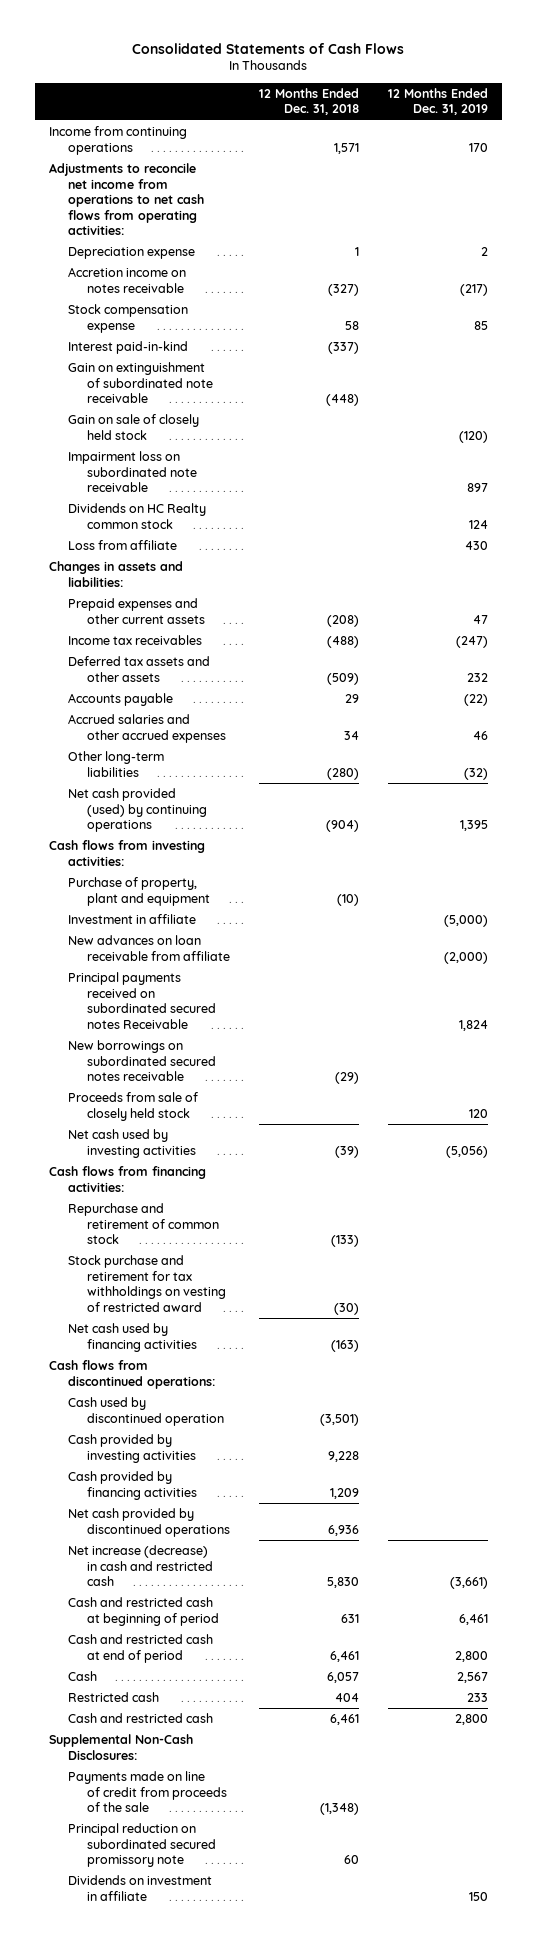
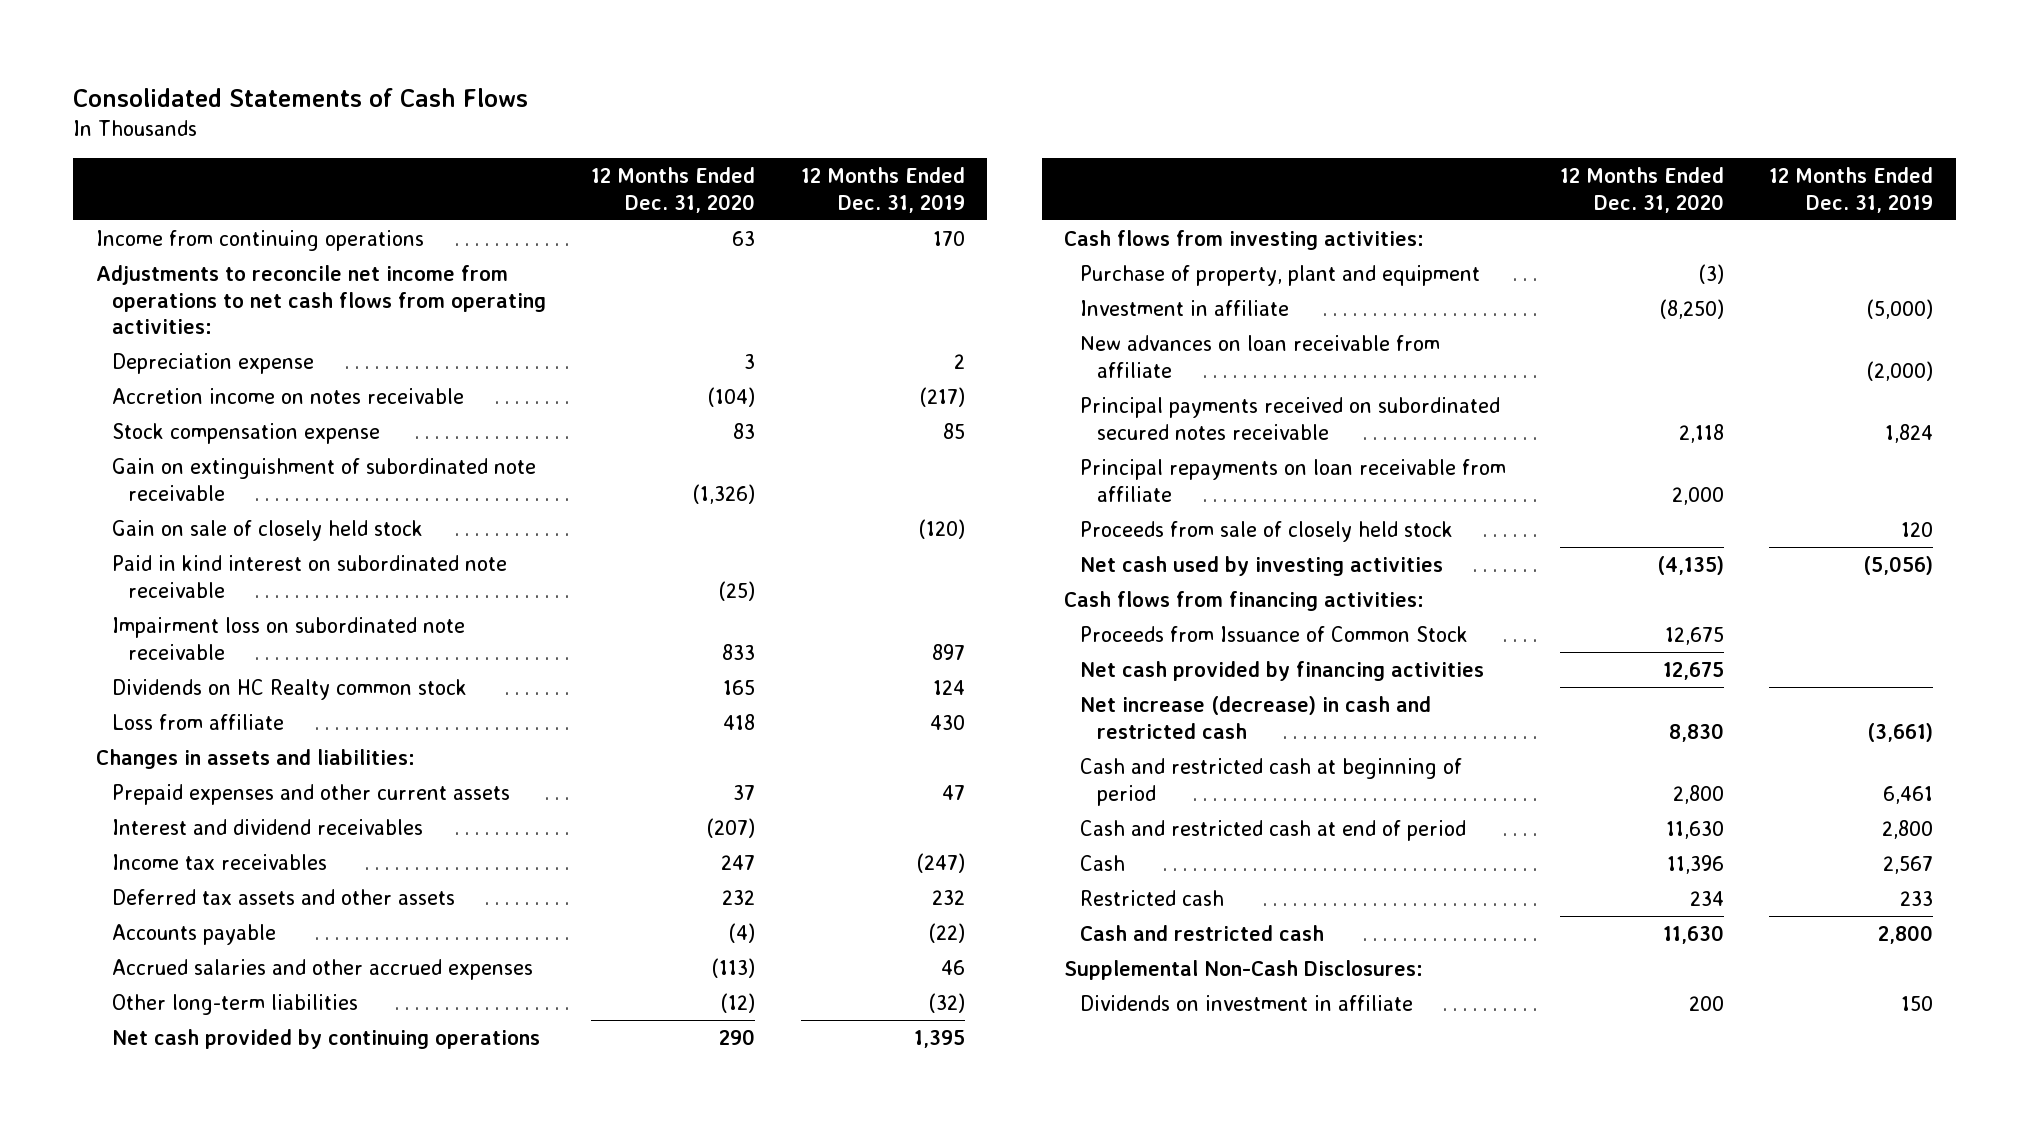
- | 12 Months Ended Dec. 31, 2018 | 12 Months Ended Dec. 31, 2019
+ | 12 Months Ended Dec. 31, 2020 | 12 Months Ended Dec. 31, 2019
- Interest paid-in-kind | (337) |
+ Paid in kind interest on subordinated note receivable | (25) |
+ Interest and dividend receivables | (207) |
- Net cash provided (used) by continuing operations | (904) | 1,395
+ Net cash provided by continuing operations | 290 | 1,395
- Principal payments received on subordinated secured notes Receivable | | 1,824
- New borrowings on subordinated secured notes receivable | (29) |
+ Principal payments received on subordinated secured notes receivable | 2,118 | 1,824
+ Principal repayments on loan receivable from affiliate | 2,000 |
- Repurchase and retirement of common stock | (133) |
- Stock purchase and retirement for tax withholdings on vesting of restricted award | (30) |
- Net cash used by financing activities | (163) |
- Cash flows from discontinued operations:
- Cash used by discontinued operation | (3,501) |
- Cash provided by investing activities | 9,228 |
- Cash provided by financing activities | 1,209 |
- Net cash provided by discontinued operations | 6,936 |
+ Proceeds from Issuance of Common Stock | 12,675 |
+ Net cash provided by financing activities | 12,675 |
- Payments made on line of credit from proceeds of the sale | (1,348) |
- Principal reduction on subordinated secured promissory note | 60 |

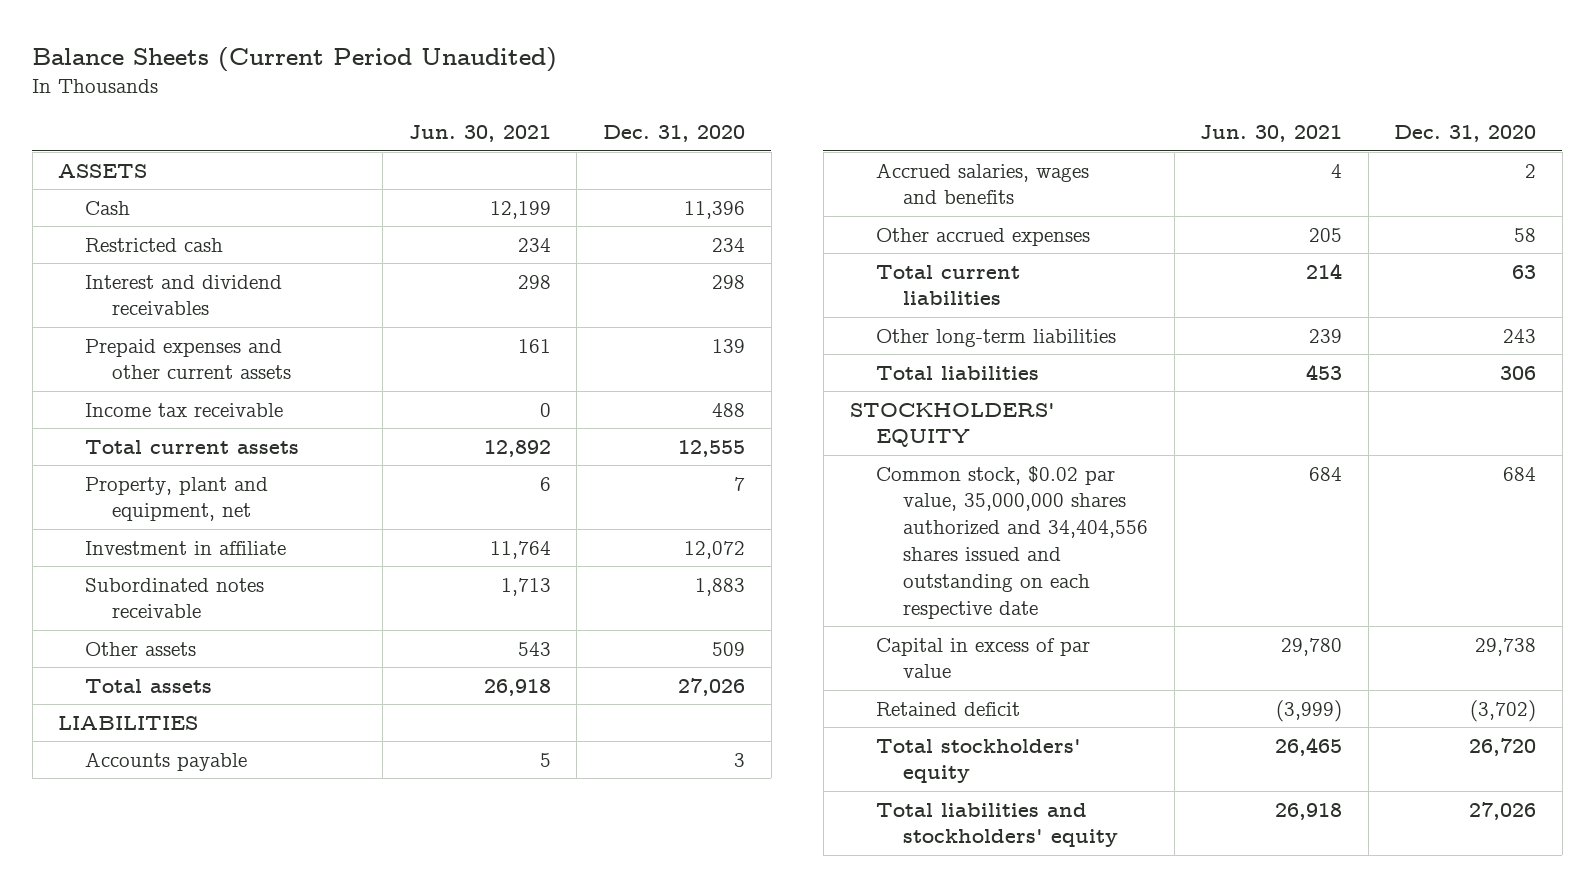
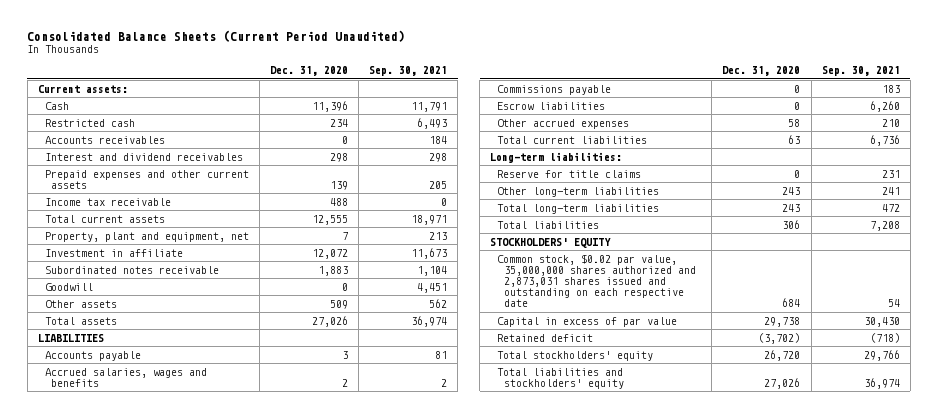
- Balance Sheets (Current Period Unaudited)
+ Consolidated Balance Sheets (Current Period Unaudited)
- | Jun. 30, 2021 | Dec. 31, 2020
+ | Dec. 31, 2020 | Sep. 30, 2021
- ASSETS
+ Current assets:
+ Accounts receivables | 0 | 184
+ Goodwill | 0 | 4,451
+ Commissions payable | 0 | 183
+ Escrow liabilities | 0 | 6,260
+ Long-term liabilities:
+ Reserve for title claims | 0 | 231
+ Total long-term liabilities | 243 | 472
- Common stock, $0.02 par value, 35,000,000 shares authorized and 34,404,556 shares issued and outstanding on each respective date | 684 | 684
+ Common stock, $0.02 par value, 35,000,000 shares authorized and 2,873,031 shares issued and outstanding on each respective date | 684 | 54

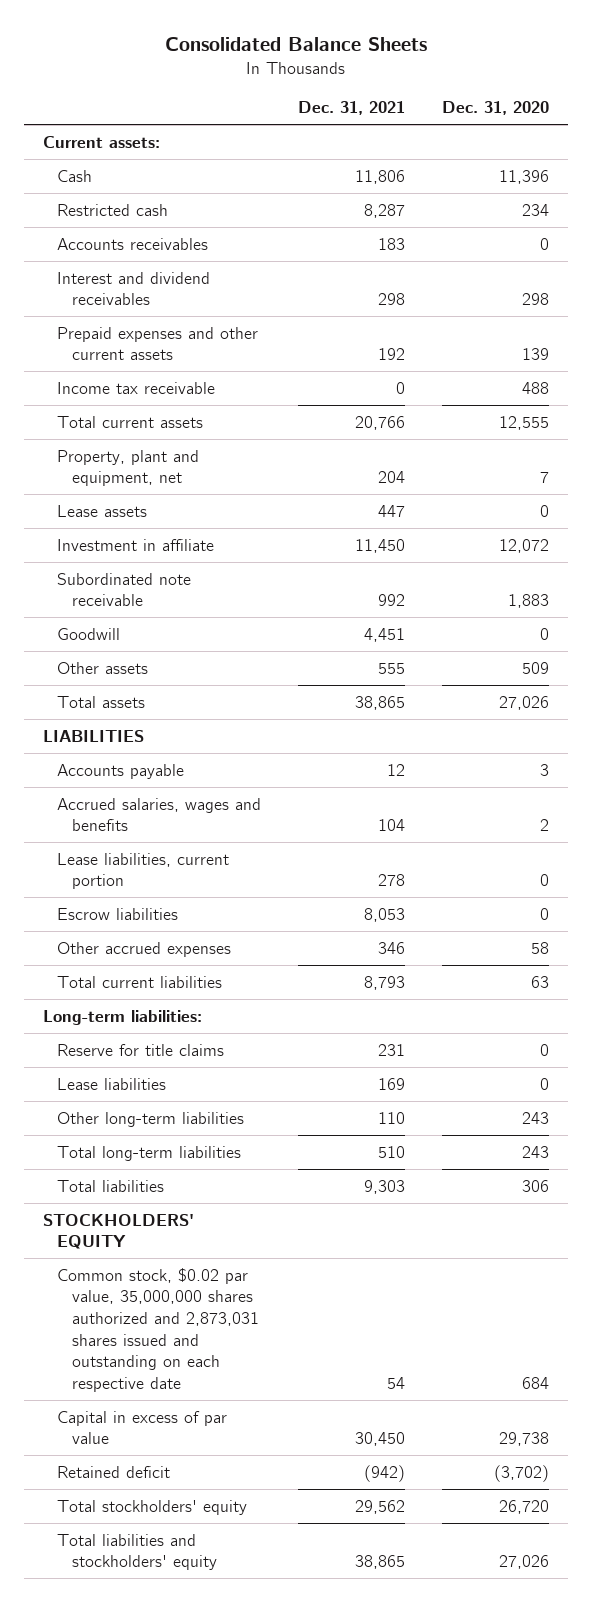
- Consolidated Balance Sheets (Current Period Unaudited)
+ Consolidated Balance Sheets
- | Dec. 31, 2020 | Sep. 30, 2021
+ | Dec. 31, 2021 | Dec. 31, 2020
+ Lease assets | 447 | 0
- Subordinated notes receivable | 1,883 | 1,104
+ Subordinated note receivable | 992 | 1,883
- Commissions payable | 0 | 183
+ Lease liabilities, current portion | 278 | 0
+ Lease liabilities | 169 | 0

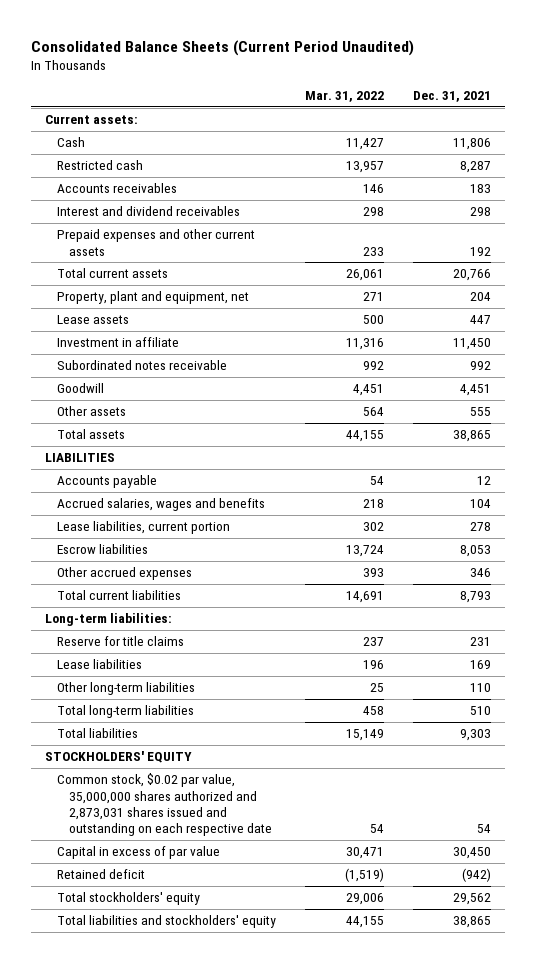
- Consolidated Balance Sheets
+ Consolidated Balance Sheets (Current Period Unaudited)
- | Dec. 31, 2021 | Dec. 31, 2020
+ | Mar. 31, 2022 | Dec. 31, 2021
- Income tax receivable | 0 | 488
- Subordinated note receivable | 992 | 1,883
+ Subordinated notes receivable | 992 | 992

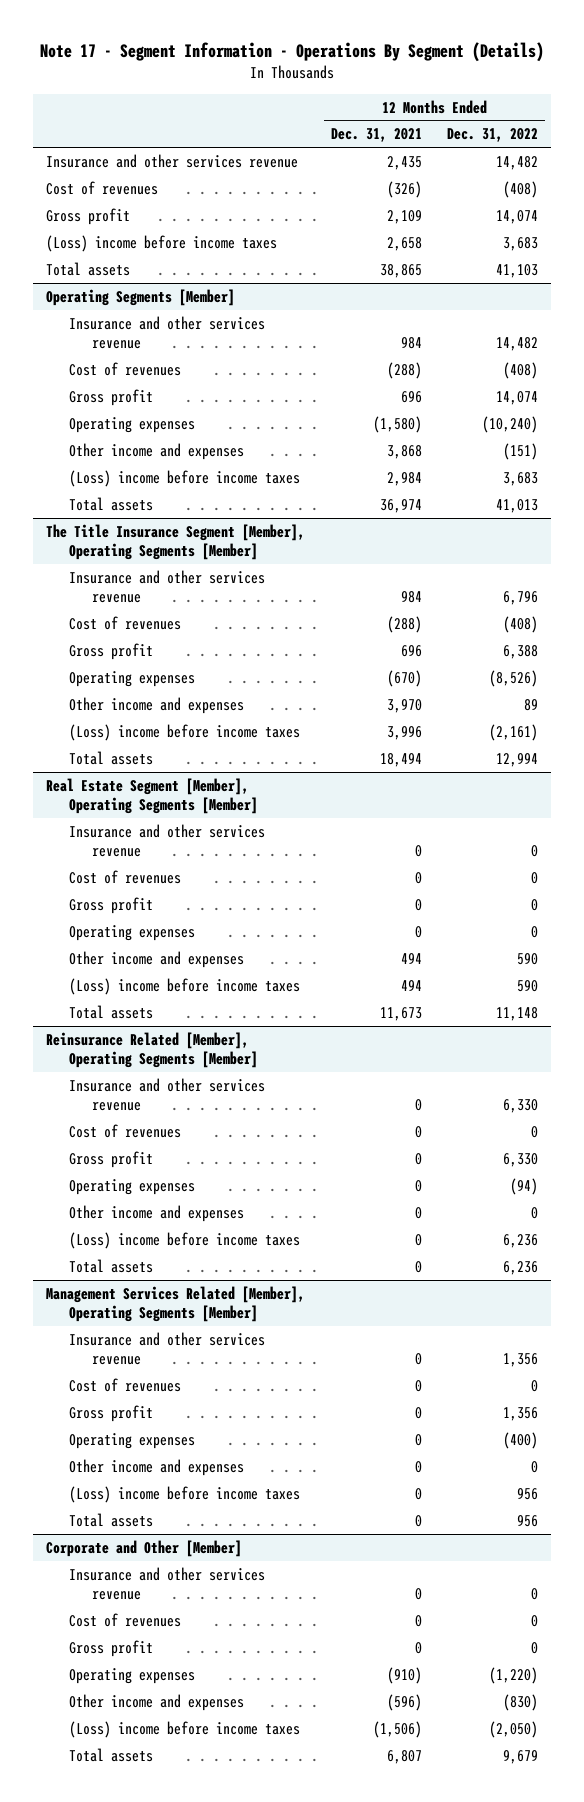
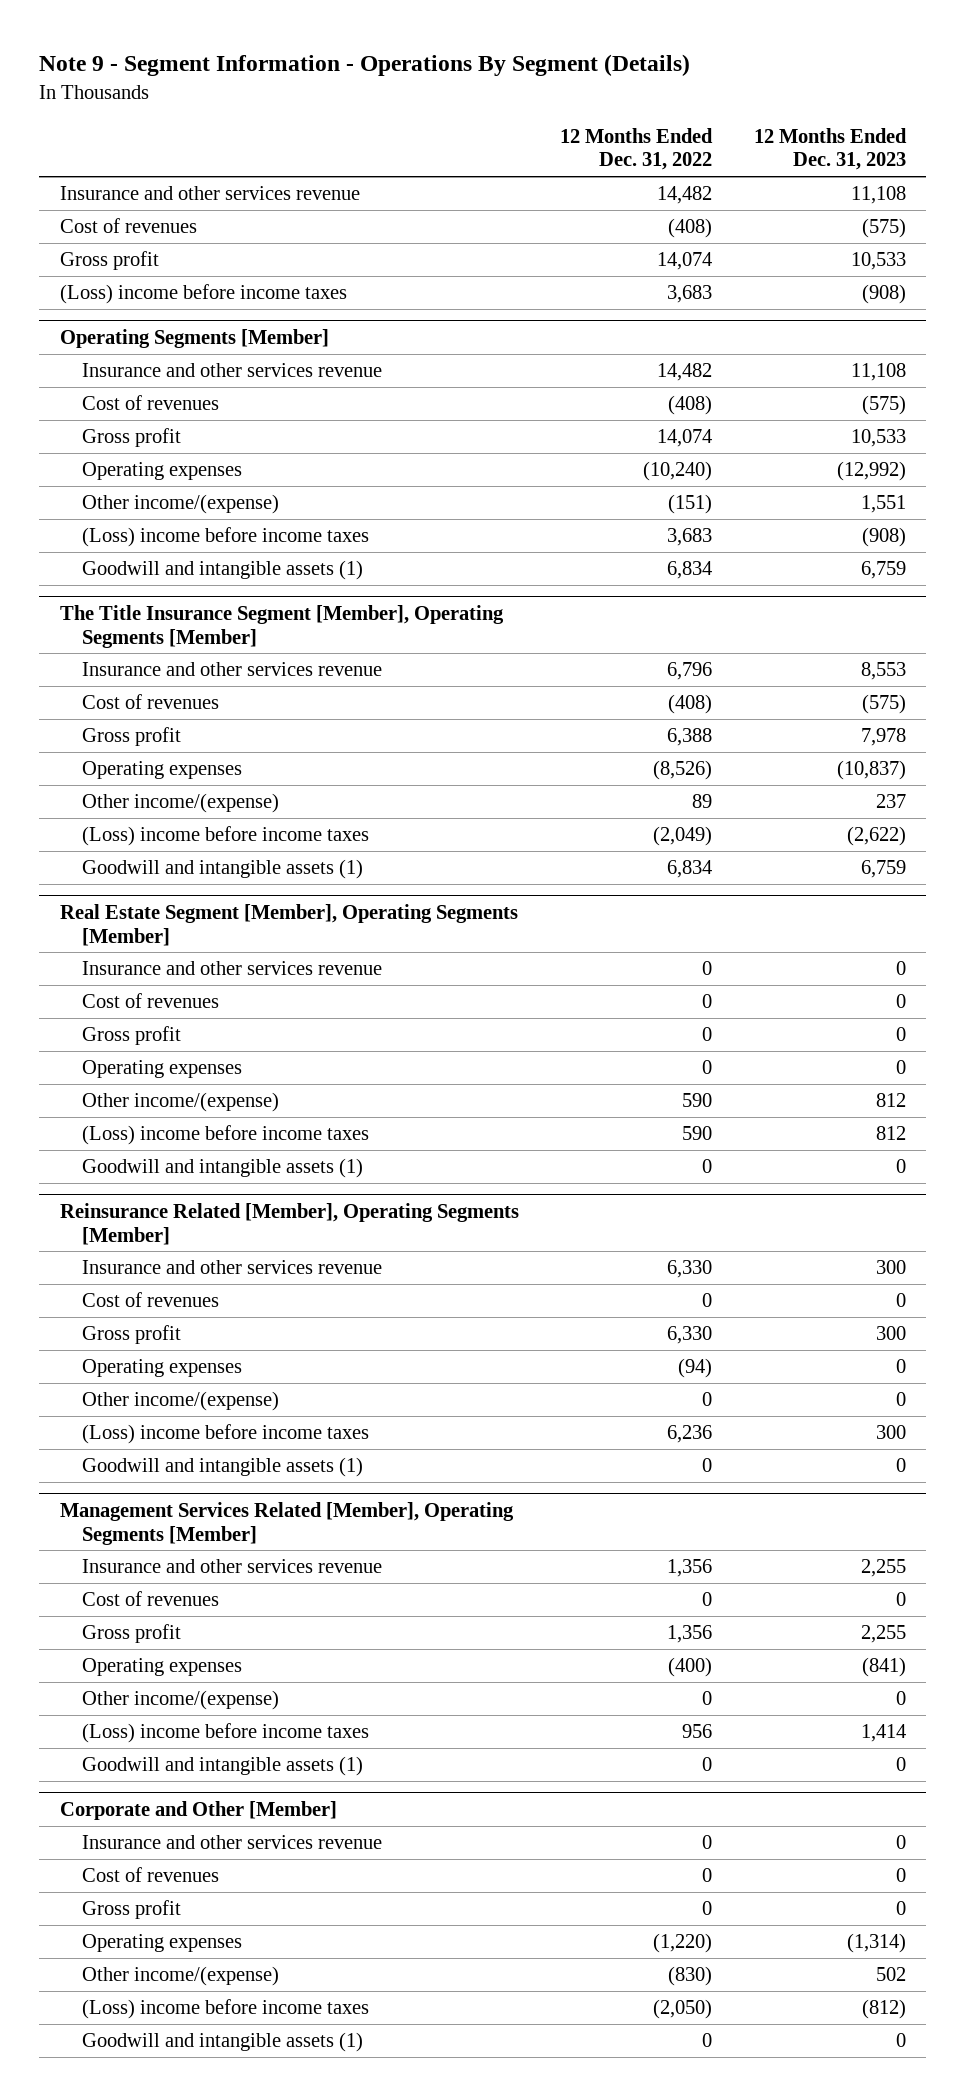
- Note 17 - Segment Information - Operations By Segment (Details)
+ Note 9 - Segment Information - Operations By Segment (Details)
- | 12 Months Ended Dec. 31, 2021 | 12 Months Ended Dec. 31, 2022
+ | 12 Months Ended Dec. 31, 2022 | 12 Months Ended Dec. 31, 2023
- Total assets | 38,865 | 41,103
@ Operating Segments [Member]
- Other income and expenses | 3,868 | (151)
+ Other income/(expense) | (151) | 1,551
- Total assets | 36,974 | 41,013
+ Goodwill and intangible assets (1) | 6,834 | 6,759
@ The Title Insurance Segment [Member], Operating Segments [Member]
- Other income and expenses | 3,970 | 89
- (Loss) income before income taxes | 3,996 | (2,161)
- Total assets | 18,494 | 12,994
+ Other income/(expense) | 89 | 237
+ (Loss) income before income taxes | (2,049) | (2,622)
+ Goodwill and intangible assets (1) | 6,834 | 6,759
@ Real Estate Segment [Member], Operating Segments [Member]
- Other income and expenses | 494 | 590
+ Other income/(expense) | 590 | 812
- Total assets | 11,673 | 11,148
+ Goodwill and intangible assets (1) | 0 | 0
@ Reinsurance Related [Member], Operating Segments [Member]
- Other income and expenses | 0 | 0
+ Other income/(expense) | 0 | 0
- Total assets | 0 | 6,236
+ Goodwill and intangible assets (1) | 0 | 0
@ Management Services Related [Member], Operating Segments [Member]
- Other income and expenses | 0 | 0
+ Other income/(expense) | 0 | 0
- Total assets | 0 | 956
+ Goodwill and intangible assets (1) | 0 | 0
@ Corporate and Other [Member]
- Other income and expenses | (596) | (830)
+ Other income/(expense) | (830) | 502
- Total assets | 6,807 | 9,679
+ Goodwill and intangible assets (1) | 0 | 0

